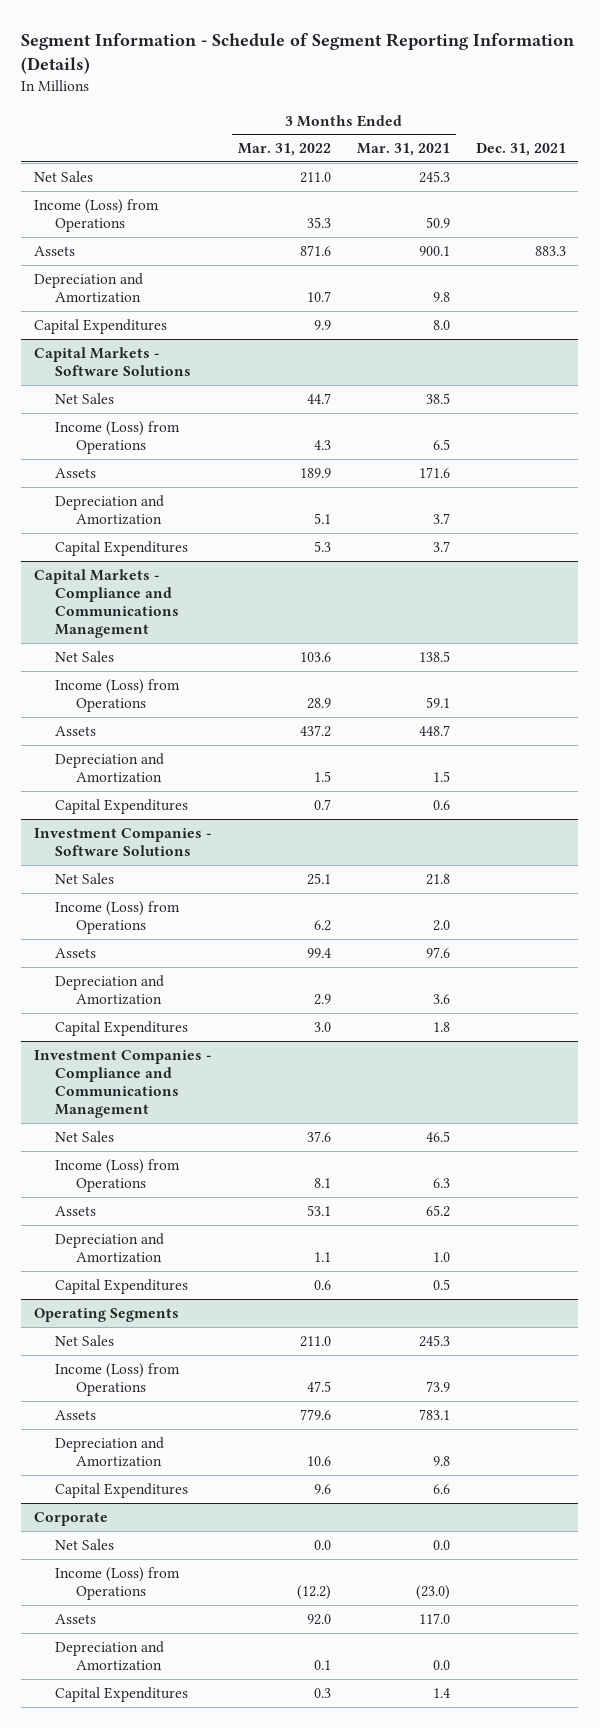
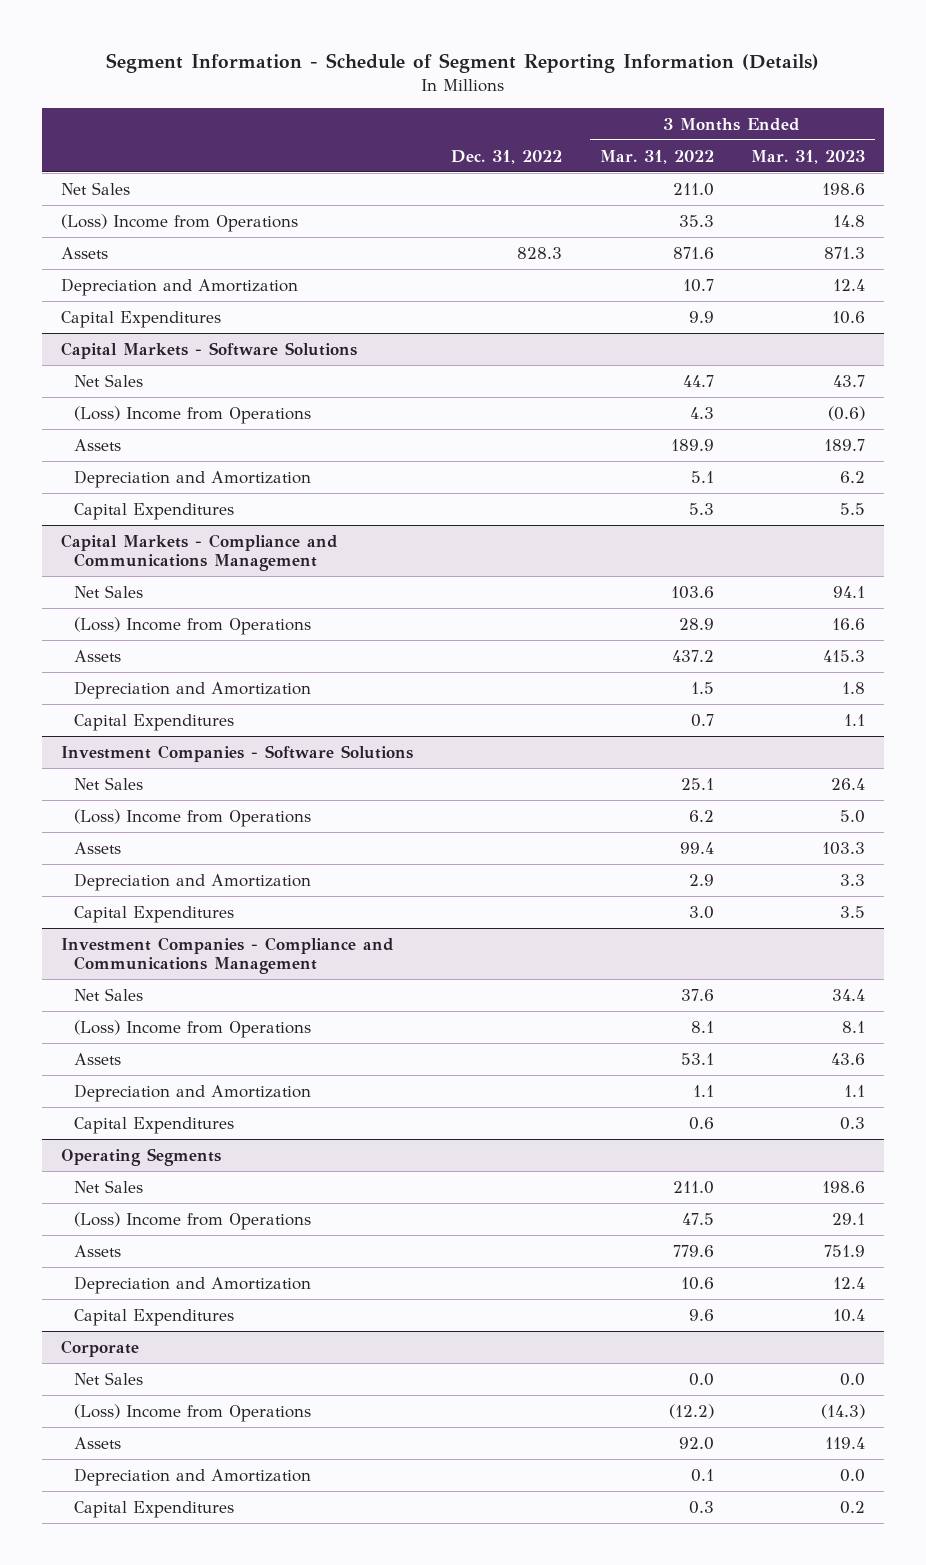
- | 3 Months Ended Mar. 31, 2022 | 3 Months Ended Mar. 31, 2021 | Dec. 31, 2021
+ | Dec. 31, 2022 | 3 Months Ended Mar. 31, 2022 | 3 Months Ended Mar. 31, 2023
- Income (Loss) from Operations | 35.3 | 50.9 |
+ (Loss) Income from Operations | | 35.3 | 14.8
@ Capital Markets - Software Solutions
- Income (Loss) from Operations | 4.3 | 6.5 |
+ (Loss) Income from Operations | | 4.3 | (0.6)
@ Capital Markets - Compliance and Communications Management
- Income (Loss) from Operations | 28.9 | 59.1 |
+ (Loss) Income from Operations | | 28.9 | 16.6
@ Investment Companies - Software Solutions
- Income (Loss) from Operations | 6.2 | 2.0 |
+ (Loss) Income from Operations | | 6.2 | 5.0
@ Investment Companies - Compliance and Communications Management
- Income (Loss) from Operations | 8.1 | 6.3 |
+ (Loss) Income from Operations | | 8.1 | 8.1
@ Operating Segments
- Income (Loss) from Operations | 47.5 | 73.9 |
+ (Loss) Income from Operations | | 47.5 | 29.1
@ Corporate
- Income (Loss) from Operations | (12.2) | (23.0) |
+ (Loss) Income from Operations | | (12.2) | (14.3)

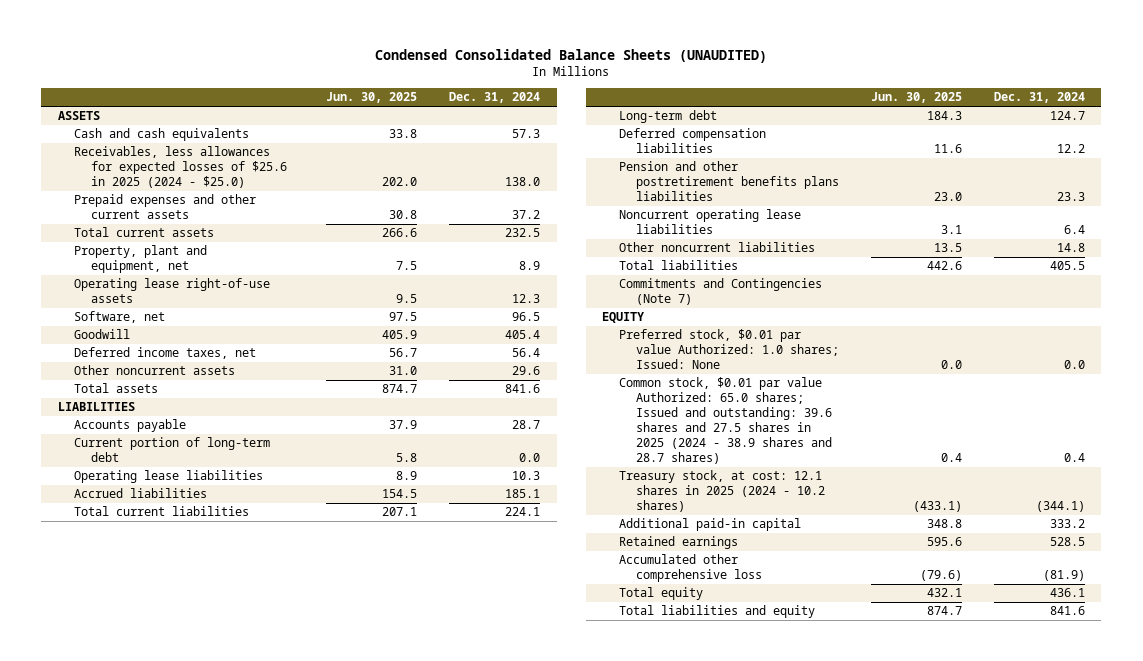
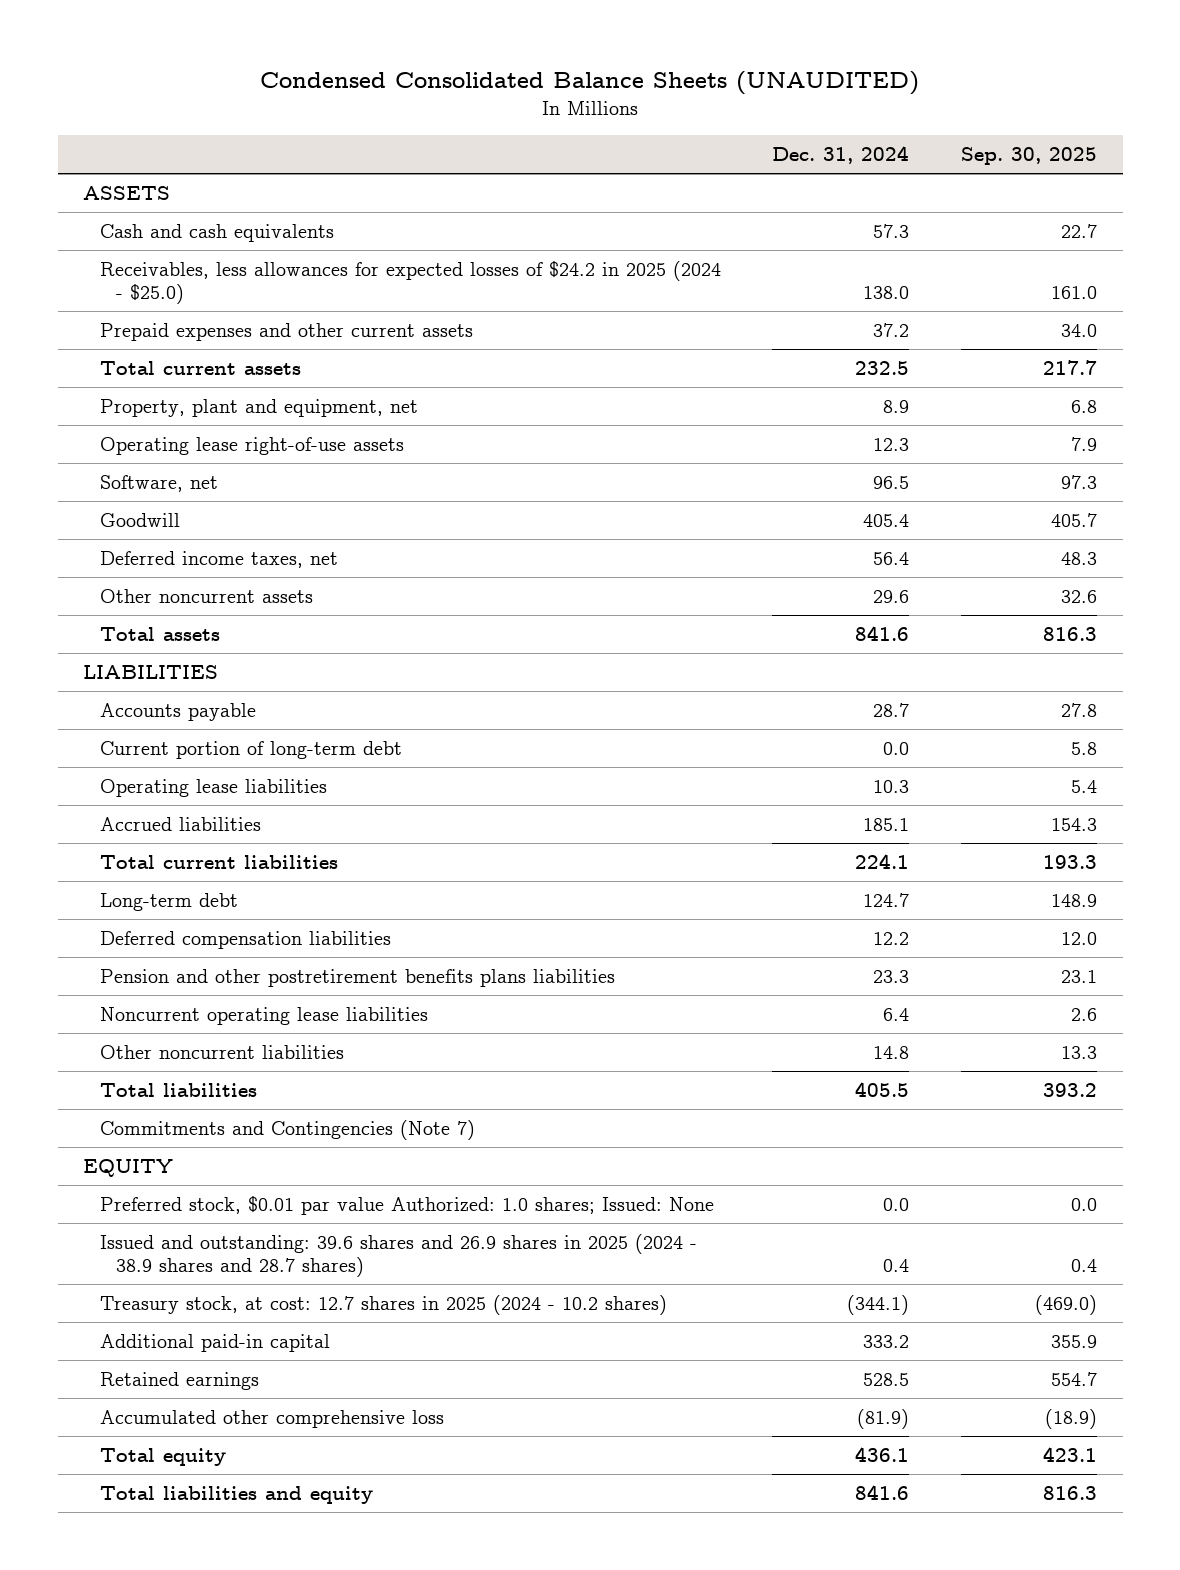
- | Jun. 30, 2025 | Dec. 31, 2024
+ | Dec. 31, 2024 | Sep. 30, 2025
- Receivables, less allowances for expected losses of $25.6 in 2025 (2024 - $25.0) | 202.0 | 138.0
+ Receivables, less allowances for expected losses of $24.2 in 2025 (2024 - $25.0) | 138.0 | 161.0
- Common stock, $0.01 par value Authorized: 65.0 shares; Issued and outstanding: 39.6 shares and 27.5 shares in 2025 (2024 - 38.9 shares and 28.7 shares) | 0.4 | 0.4
- Treasury stock, at cost: 12.1 shares in 2025 (2024 - 10.2 shares) | (433.1) | (344.1)
+ Issued and outstanding: 39.6 shares and 26.9 shares in 2025 (2024 - 38.9 shares and 28.7 shares) | 0.4 | 0.4
+ Treasury stock, at cost: 12.7 shares in 2025 (2024 - 10.2 shares) | (344.1) | (469.0)

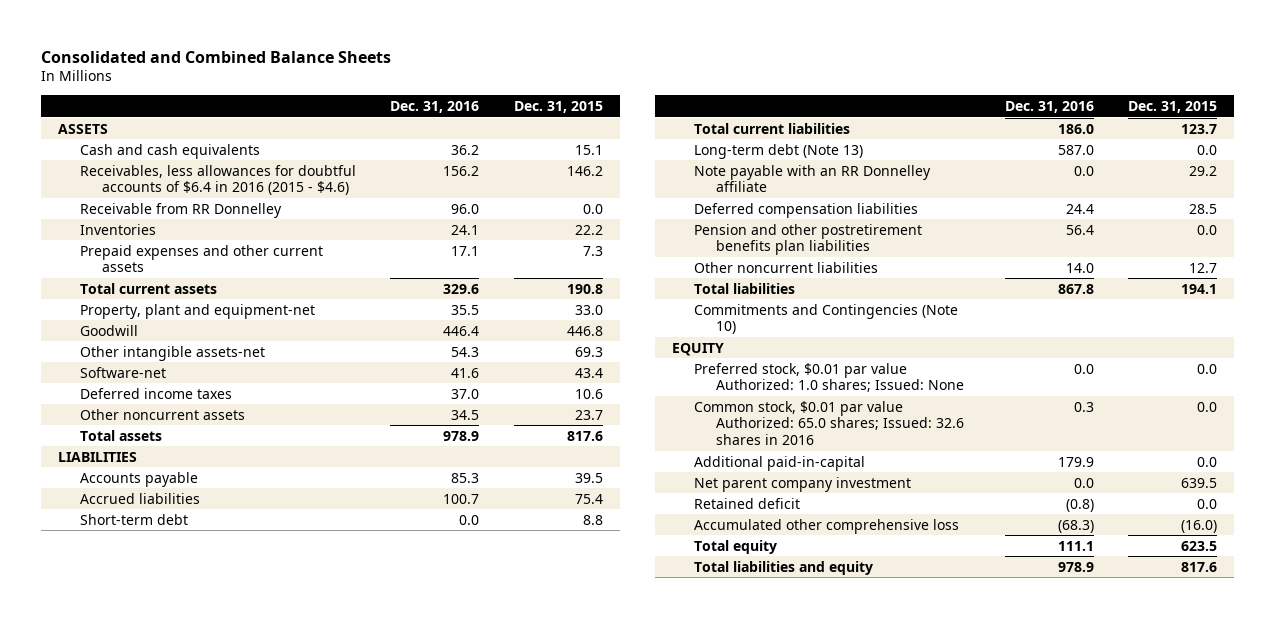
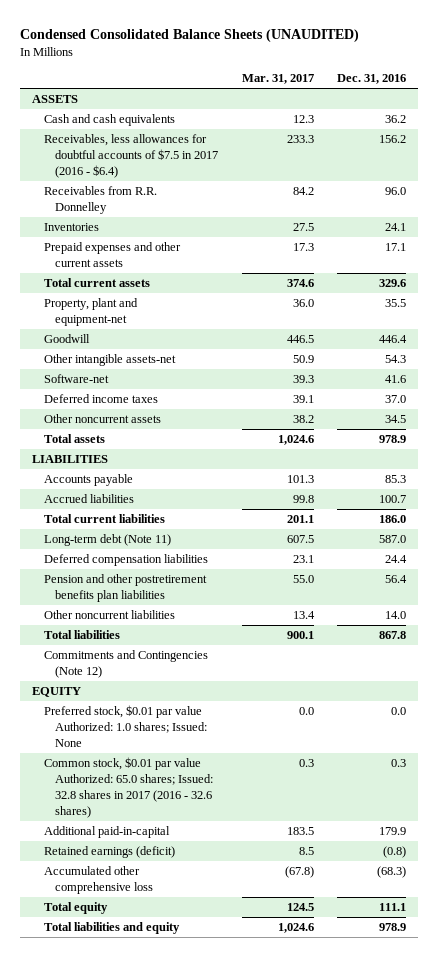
- Consolidated and Combined Balance Sheets
+ Condensed Consolidated Balance Sheets (UNAUDITED)
- | Dec. 31, 2016 | Dec. 31, 2015
+ | Mar. 31, 2017 | Dec. 31, 2016
- Receivables, less allowances for doubtful accounts of $6.4 in 2016 (2015 - $4.6) | 156.2 | 146.2
- Receivable from RR Donnelley | 96.0 | 0.0
+ Receivables, less allowances for doubtful accounts of $7.5 in 2017 (2016 - $6.4) | 233.3 | 156.2
+ Receivables from R.R. Donnelley | 84.2 | 96.0
- Short-term debt | 0.0 | 8.8
- Long-term debt (Note 13) | 587.0 | 0.0
- Note payable with an RR Donnelley affiliate | 0.0 | 29.2
+ Long-term debt (Note 11) | 607.5 | 587.0
- Commitments and Contingencies (Note 10)
+ Commitments and Contingencies (Note 12)
- Common stock, $0.01 par value Authorized: 65.0 shares; Issued: 32.6 shares in 2016 | 0.3 | 0.0
+ Common stock, $0.01 par value Authorized: 65.0 shares; Issued: 32.8 shares in 2017 (2016 - 32.6 shares) | 0.3 | 0.3
- Net parent company investment | 0.0 | 639.5
- Retained deficit | (0.8) | 0.0
+ Retained earnings (deficit) | 8.5 | (0.8)

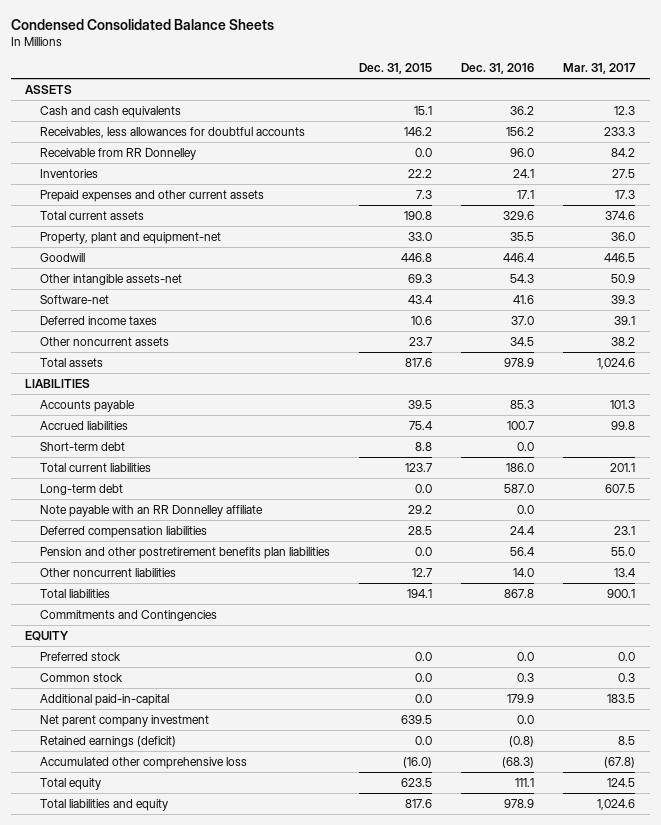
- Condensed Consolidated Balance Sheets (UNAUDITED)
+ Condensed Consolidated Balance Sheets
- | Mar. 31, 2017 | Dec. 31, 2016
+ | Dec. 31, 2015 | Dec. 31, 2016 | Mar. 31, 2017
- Receivables, less allowances for doubtful accounts of $7.5 in 2017 (2016 - $6.4) | 233.3 | 156.2
- Receivables from R.R. Donnelley | 84.2 | 96.0
+ Receivables, less allowances for doubtful accounts | 146.2 | 156.2 | 233.3
+ Receivable from RR Donnelley | 0.0 | 96.0 | 84.2
+ Short-term debt | 8.8 | 0.0 |
- Long-term debt (Note 11) | 607.5 | 587.0
+ Long-term debt | 0.0 | 587.0 | 607.5
+ Note payable with an RR Donnelley affiliate | 29.2 | 0.0 |
- Commitments and Contingencies (Note 12)
+ Commitments and Contingencies
- Preferred stock, $0.01 par value Authorized: 1.0 shares; Issued: None | 0.0 | 0.0
- Common stock, $0.01 par value Authorized: 65.0 shares; Issued: 32.8 shares in 2017 (2016 - 32.6 shares) | 0.3 | 0.3
+ Preferred stock | 0.0 | 0.0 | 0.0
+ Common stock | 0.0 | 0.3 | 0.3
+ Net parent company investment | 639.5 | 0.0 |

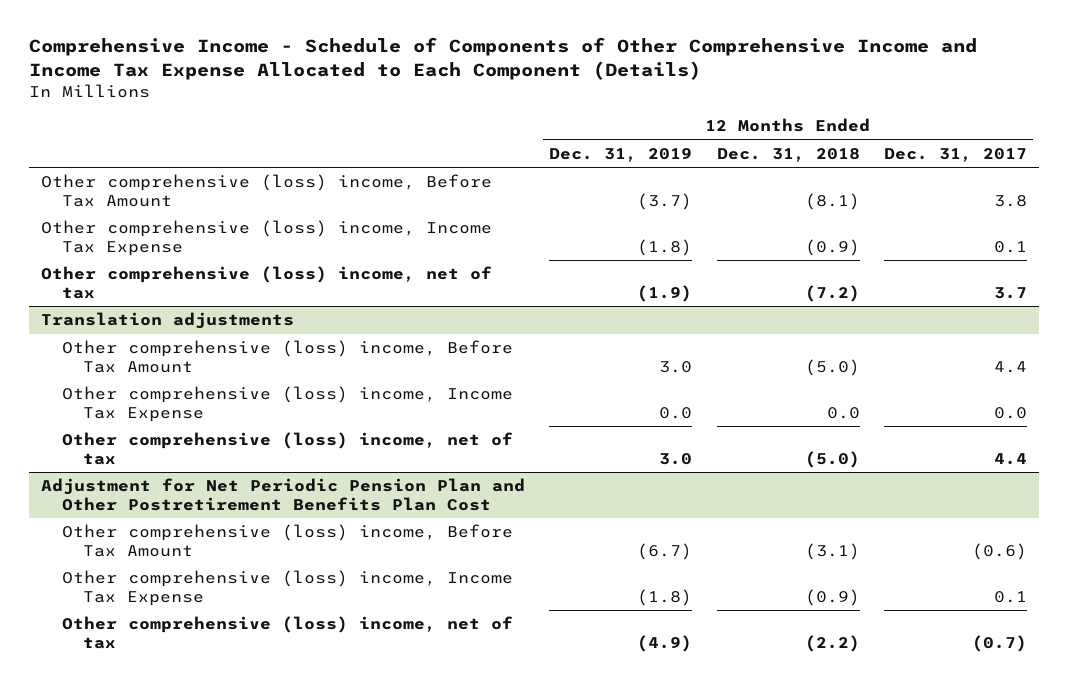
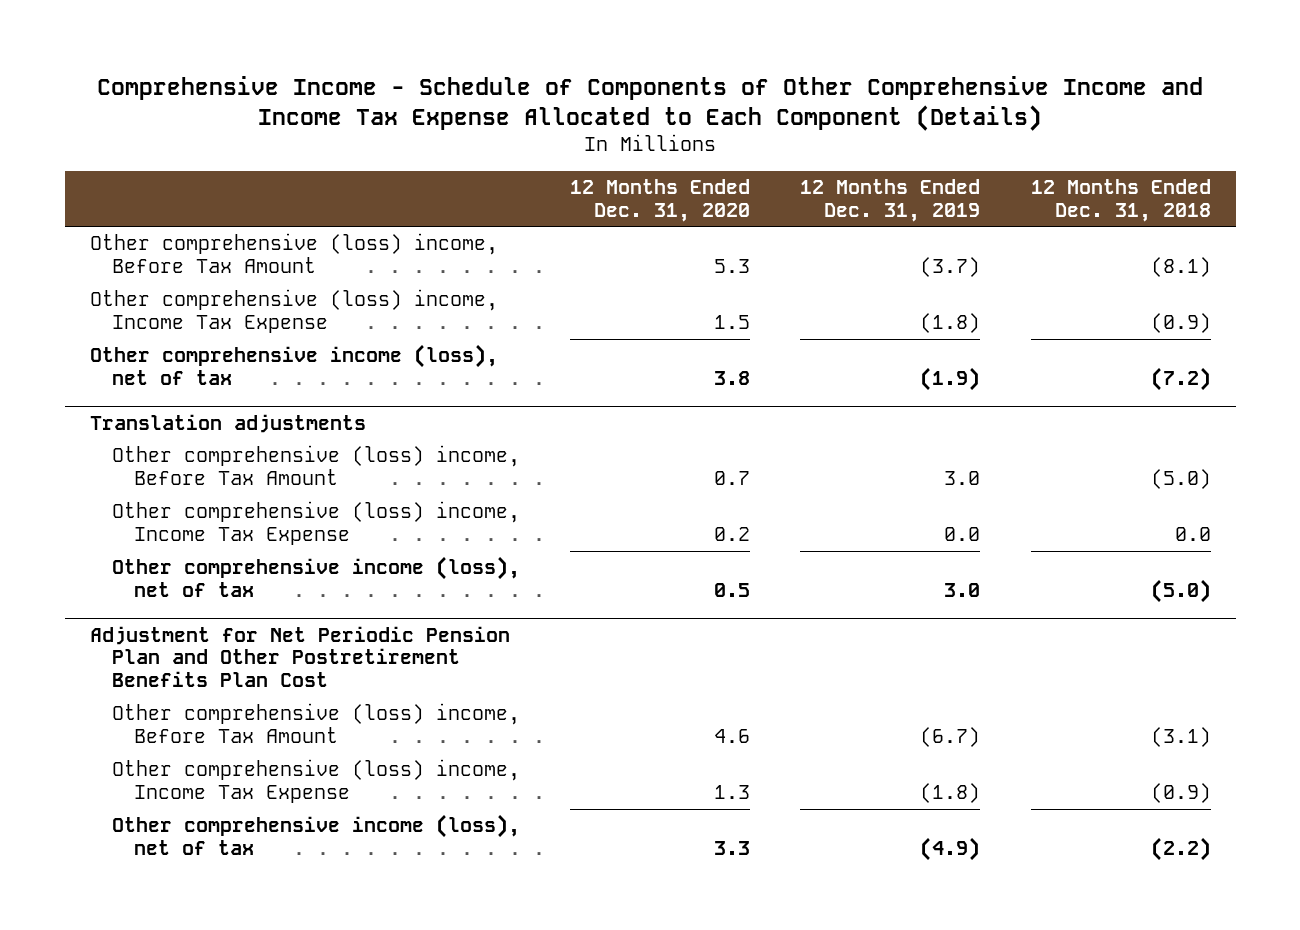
- | 12 Months Ended Dec. 31, 2019 | 12 Months Ended Dec. 31, 2018 | 12 Months Ended Dec. 31, 2017
+ | 12 Months Ended Dec. 31, 2020 | 12 Months Ended Dec. 31, 2019 | 12 Months Ended Dec. 31, 2018
- Other comprehensive (loss) income, net of tax | (1.9) | (7.2) | 3.7
+ Other comprehensive income (loss), net of tax | 3.8 | (1.9) | (7.2)
@ Translation adjustments
- Other comprehensive (loss) income, net of tax | 3.0 | (5.0) | 4.4
+ Other comprehensive income (loss), net of tax | 0.5 | 3.0 | (5.0)
@ Adjustment for Net Periodic Pension Plan and Other Postretirement Benefits Plan Cost
- Other comprehensive (loss) income, net of tax | (4.9) | (2.2) | (0.7)
+ Other comprehensive income (loss), net of tax | 3.3 | (4.9) | (2.2)

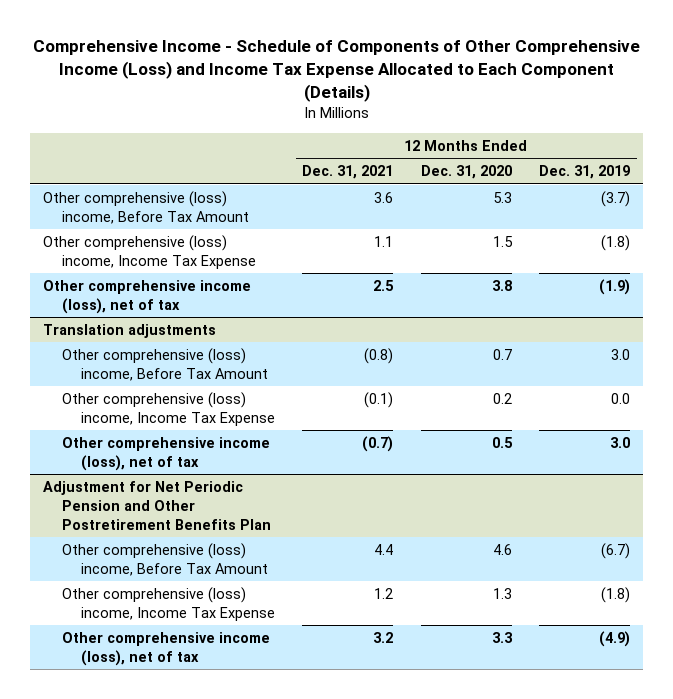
- Comprehensive Income - Schedule of Components of Other Comprehensive Income and Income Tax Expense Allocated to Each Component (Details)
+ Comprehensive Income - Schedule of Components of Other Comprehensive Income (Loss) and Income Tax Expense Allocated to Each Component (Details)
- | 12 Months Ended Dec. 31, 2020 | 12 Months Ended Dec. 31, 2019 | 12 Months Ended Dec. 31, 2018
+ | 12 Months Ended Dec. 31, 2021 | 12 Months Ended Dec. 31, 2020 | 12 Months Ended Dec. 31, 2019
- Adjustment for Net Periodic Pension Plan and Other Postretirement Benefits Plan Cost
+ Adjustment for Net Periodic Pension and Other Postretirement Benefits Plan

